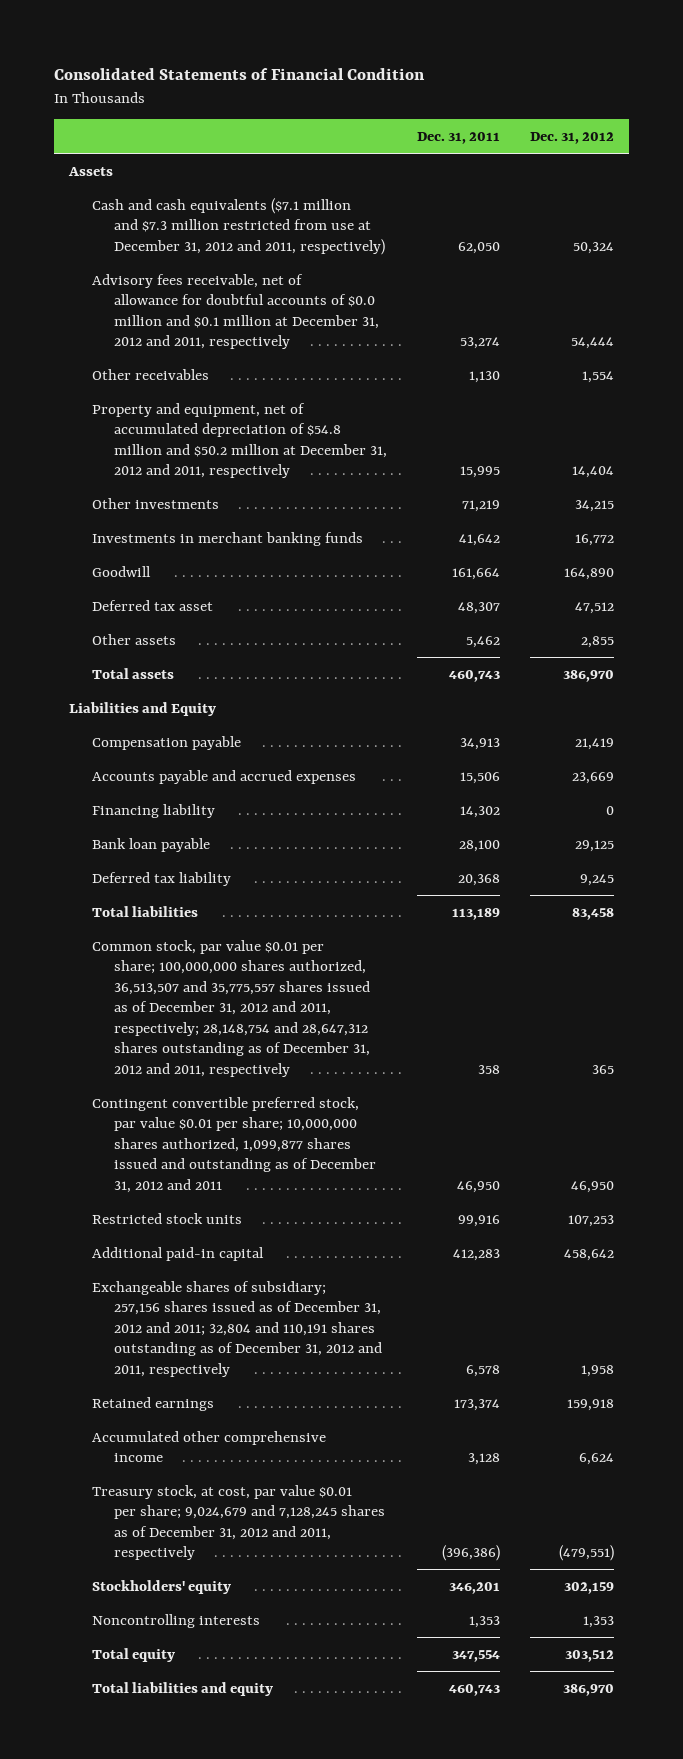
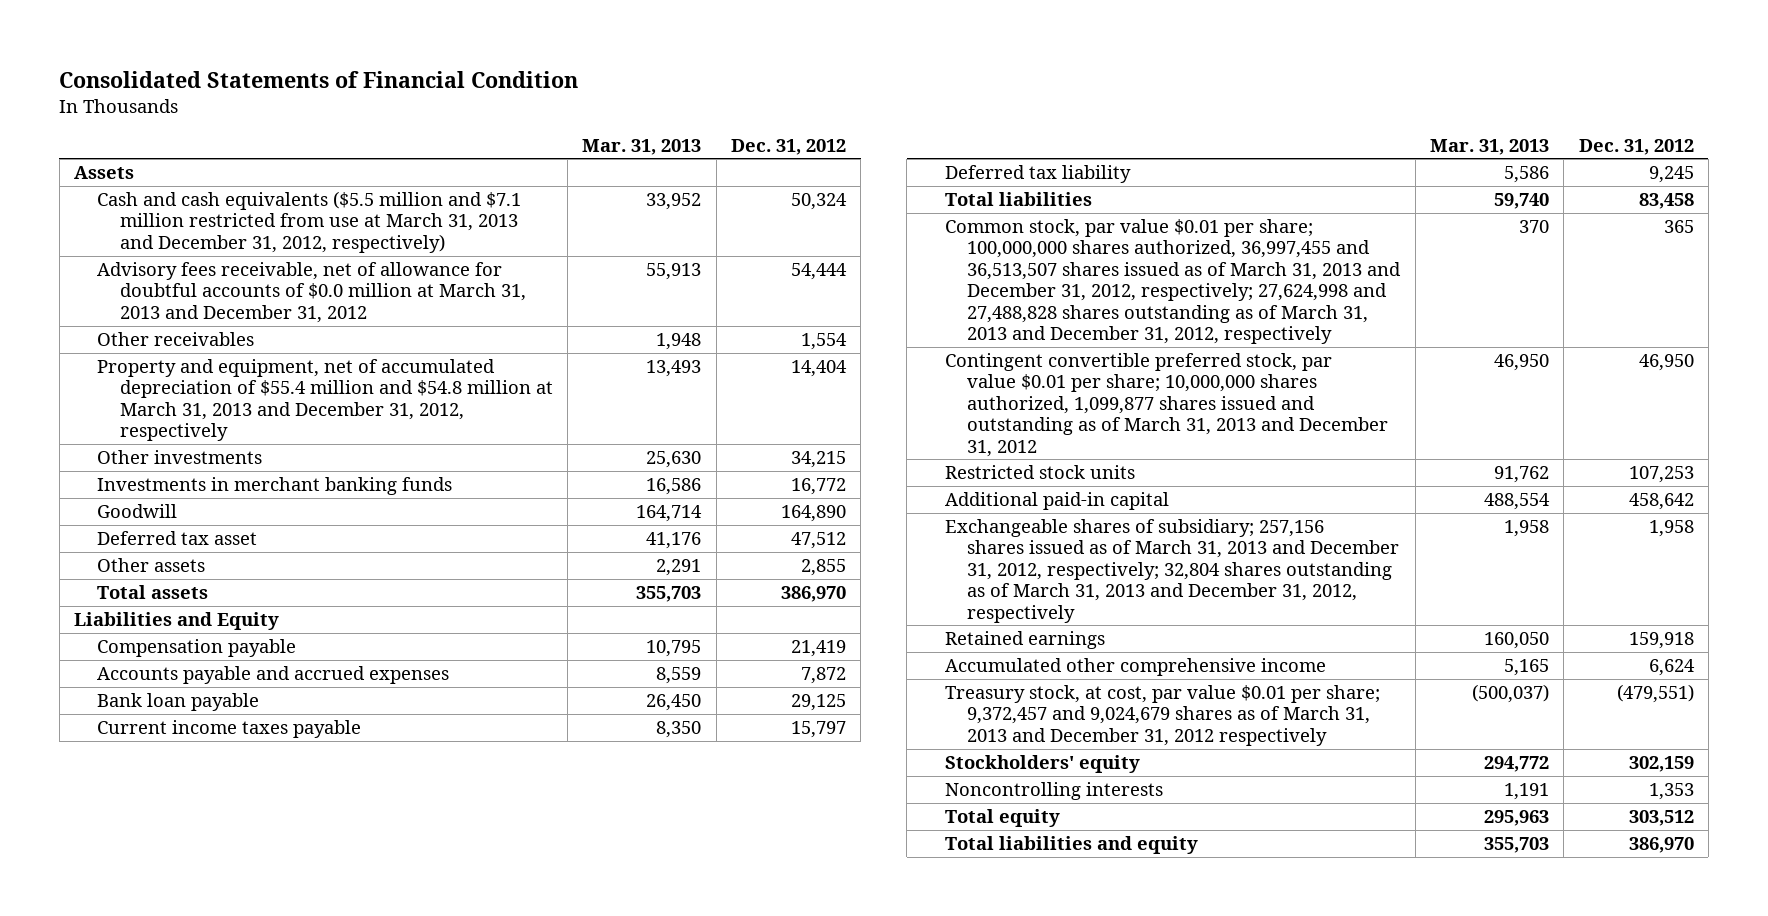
- | Dec. 31, 2011 | Dec. 31, 2012
+ | Mar. 31, 2013 | Dec. 31, 2012
- Cash and cash equivalents ($7.1 million and $7.3 million restricted from use at December 31, 2012 and 2011, respectively) | 62,050 | 50,324
- Advisory fees receivable, net of allowance for doubtful accounts of $0.0 million and $0.1 million at December 31, 2012 and 2011, respectively | 53,274 | 54,444
+ Cash and cash equivalents ($5.5 million and $7.1 million restricted from use at March 31, 2013 and December 31, 2012, respectively) | 33,952 | 50,324
+ Advisory fees receivable, net of allowance for doubtful accounts of $0.0 million at March 31, 2013 and December 31, 2012 | 55,913 | 54,444
- Property and equipment, net of accumulated depreciation of $54.8 million and $50.2 million at December 31, 2012 and 2011, respectively | 15,995 | 14,404
+ Property and equipment, net of accumulated depreciation of $55.4 million and $54.8 million at March 31, 2013 and December 31, 2012, respectively | 13,493 | 14,404
- Accounts payable and accrued expenses | 15,506 | 23,669
- Financing liability | 14,302 | 0
+ Accounts payable and accrued expenses | 8,559 | 7,872
+ Current income taxes payable | 8,350 | 15,797
- Common stock, par value $0.01 per share; 100,000,000 shares authorized, 36,513,507 and 35,775,557 shares issued as of December 31, 2012 and 2011, respectively; 28,148,754 and 28,647,312 shares outstanding as of December 31, 2012 and 2011, respectively | 358 | 365
- Contingent convertible preferred stock, par value $0.01 per share; 10,000,000 shares authorized, 1,099,877 shares issued and outstanding as of December 31, 2012 and 2011 | 46,950 | 46,950
+ Common stock, par value $0.01 per share; 100,000,000 shares authorized, 36,997,455 and 36,513,507 shares issued as of March 31, 2013 and December 31, 2012, respectively; 27,624,998 and 27,488,828 shares outstanding as of March 31, 2013 and December 31, 2012, respectively | 370 | 365
+ Contingent convertible preferred stock, par value $0.01 per share; 10,000,000 shares authorized, 1,099,877 shares issued and outstanding as of March 31, 2013 and December 31, 2012 | 46,950 | 46,950
- Exchangeable shares of subsidiary; 257,156 shares issued as of December 31, 2012 and 2011; 32,804 and 110,191 shares outstanding as of December 31, 2012 and 2011, respectively | 6,578 | 1,958
+ Exchangeable shares of subsidiary; 257,156 shares issued as of March 31, 2013 and December 31, 2012, respectively; 32,804 shares outstanding as of March 31, 2013 and December 31, 2012, respectively | 1,958 | 1,958
- Treasury stock, at cost, par value $0.01 per share; 9,024,679 and 7,128,245 shares as of December 31, 2012 and 2011, respectively | (396,386) | (479,551)
+ Treasury stock, at cost, par value $0.01 per share; 9,372,457 and 9,024,679 shares as of March 31, 2013 and December 31, 2012 respectively | (500,037) | (479,551)

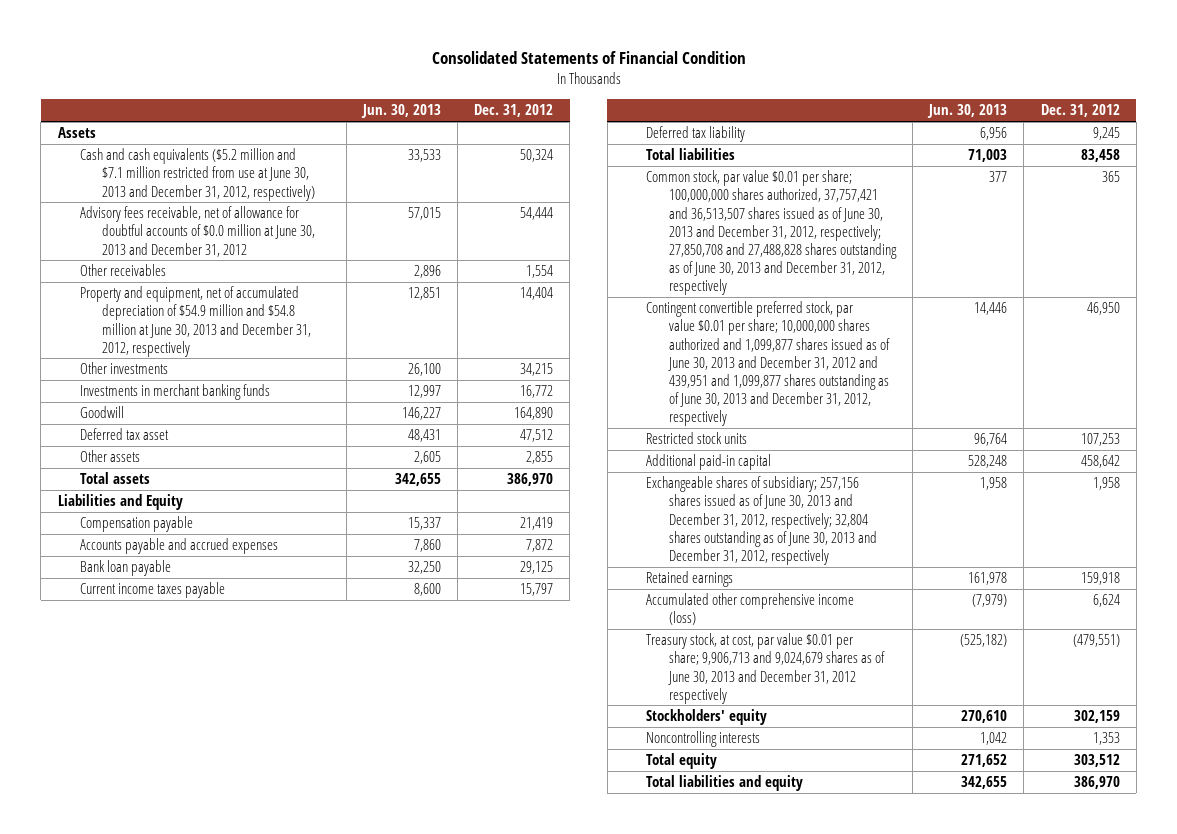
- | Mar. 31, 2013 | Dec. 31, 2012
+ | Jun. 30, 2013 | Dec. 31, 2012
- Cash and cash equivalents ($5.5 million and $7.1 million restricted from use at March 31, 2013 and December 31, 2012, respectively) | 33,952 | 50,324
- Advisory fees receivable, net of allowance for doubtful accounts of $0.0 million at March 31, 2013 and December 31, 2012 | 55,913 | 54,444
+ Cash and cash equivalents ($5.2 million and $7.1 million restricted from use at June 30, 2013 and December 31, 2012, respectively) | 33,533 | 50,324
+ Advisory fees receivable, net of allowance for doubtful accounts of $0.0 million at June 30, 2013 and December 31, 2012 | 57,015 | 54,444
- Property and equipment, net of accumulated depreciation of $55.4 million and $54.8 million at March 31, 2013 and December 31, 2012, respectively | 13,493 | 14,404
+ Property and equipment, net of accumulated depreciation of $54.9 million and $54.8 million at June 30, 2013 and December 31, 2012, respectively | 12,851 | 14,404
- Common stock, par value $0.01 per share; 100,000,000 shares authorized, 36,997,455 and 36,513,507 shares issued as of March 31, 2013 and December 31, 2012, respectively; 27,624,998 and 27,488,828 shares outstanding as of March 31, 2013 and December 31, 2012, respectively | 370 | 365
- Contingent convertible preferred stock, par value $0.01 per share; 10,000,000 shares authorized, 1,099,877 shares issued and outstanding as of March 31, 2013 and December 31, 2012 | 46,950 | 46,950
+ Common stock, par value $0.01 per share; 100,000,000 shares authorized, 37,757,421 and 36,513,507 shares issued as of June 30, 2013 and December 31, 2012, respectively; 27,850,708 and 27,488,828 shares outstanding as of June 30, 2013 and December 31, 2012, respectively | 377 | 365
+ Contingent convertible preferred stock, par value $0.01 per share; 10,000,000 shares authorized and 1,099,877 shares issued as of June 30, 2013 and December 31, 2012 and 439,951 and 1,099,877 shares outstanding as of June 30, 2013 and December 31, 2012, respectively | 14,446 | 46,950
- Exchangeable shares of subsidiary; 257,156 shares issued as of March 31, 2013 and December 31, 2012, respectively; 32,804 shares outstanding as of March 31, 2013 and December 31, 2012, respectively | 1,958 | 1,958
+ Exchangeable shares of subsidiary; 257,156 shares issued as of June 30, 2013 and December 31, 2012, respectively; 32,804 shares outstanding as of June 30, 2013 and December 31, 2012, respectively | 1,958 | 1,958
- Accumulated other comprehensive income | 5,165 | 6,624
- Treasury stock, at cost, par value $0.01 per share; 9,372,457 and 9,024,679 shares as of March 31, 2013 and December 31, 2012 respectively | (500,037) | (479,551)
+ Accumulated other comprehensive income (loss) | (7,979) | 6,624
+ Treasury stock, at cost, par value $0.01 per share; 9,906,713 and 9,024,679 shares as of June 30, 2013 and December 31, 2012 respectively | (525,182) | (479,551)

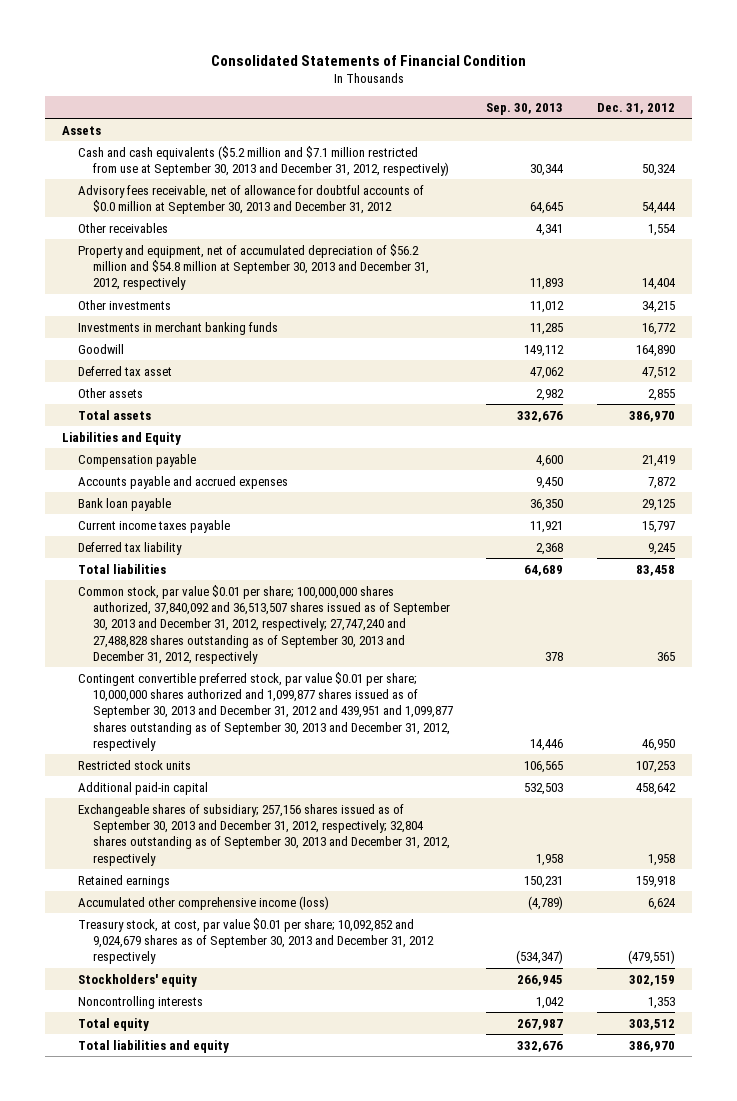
- | Jun. 30, 2013 | Dec. 31, 2012
+ | Sep. 30, 2013 | Dec. 31, 2012
- Cash and cash equivalents ($5.2 million and $7.1 million restricted from use at June 30, 2013 and December 31, 2012, respectively) | 33,533 | 50,324
- Advisory fees receivable, net of allowance for doubtful accounts of $0.0 million at June 30, 2013 and December 31, 2012 | 57,015 | 54,444
+ Cash and cash equivalents ($5.2 million and $7.1 million restricted from use at September 30, 2013 and December 31, 2012, respectively) | 30,344 | 50,324
+ Advisory fees receivable, net of allowance for doubtful accounts of $0.0 million at September 30, 2013 and December 31, 2012 | 64,645 | 54,444
- Property and equipment, net of accumulated depreciation of $54.9 million and $54.8 million at June 30, 2013 and December 31, 2012, respectively | 12,851 | 14,404
+ Property and equipment, net of accumulated depreciation of $56.2 million and $54.8 million at September 30, 2013 and December 31, 2012, respectively | 11,893 | 14,404
- Common stock, par value $0.01 per share; 100,000,000 shares authorized, 37,757,421 and 36,513,507 shares issued as of June 30, 2013 and December 31, 2012, respectively; 27,850,708 and 27,488,828 shares outstanding as of June 30, 2013 and December 31, 2012, respectively | 377 | 365
- Contingent convertible preferred stock, par value $0.01 per share; 10,000,000 shares authorized and 1,099,877 shares issued as of June 30, 2013 and December 31, 2012 and 439,951 and 1,099,877 shares outstanding as of June 30, 2013 and December 31, 2012, respectively | 14,446 | 46,950
+ Common stock, par value $0.01 per share; 100,000,000 shares authorized, 37,840,092 and 36,513,507 shares issued as of September 30, 2013 and December 31, 2012, respectively; 27,747,240 and 27,488,828 shares outstanding as of September 30, 2013 and December 31, 2012, respectively | 378 | 365
+ Contingent convertible preferred stock, par value $0.01 per share; 10,000,000 shares authorized and 1,099,877 shares issued as of September 30, 2013 and December 31, 2012 and 439,951 and 1,099,877 shares outstanding as of September 30, 2013 and December 31, 2012, respectively | 14,446 | 46,950
- Exchangeable shares of subsidiary; 257,156 shares issued as of June 30, 2013 and December 31, 2012, respectively; 32,804 shares outstanding as of June 30, 2013 and December 31, 2012, respectively | 1,958 | 1,958
+ Exchangeable shares of subsidiary; 257,156 shares issued as of September 30, 2013 and December 31, 2012, respectively; 32,804 shares outstanding as of September 30, 2013 and December 31, 2012, respectively | 1,958 | 1,958
- Treasury stock, at cost, par value $0.01 per share; 9,906,713 and 9,024,679 shares as of June 30, 2013 and December 31, 2012 respectively | (525,182) | (479,551)
+ Treasury stock, at cost, par value $0.01 per share; 10,092,852 and 9,024,679 shares as of September 30, 2013 and December 31, 2012 respectively | (534,347) | (479,551)

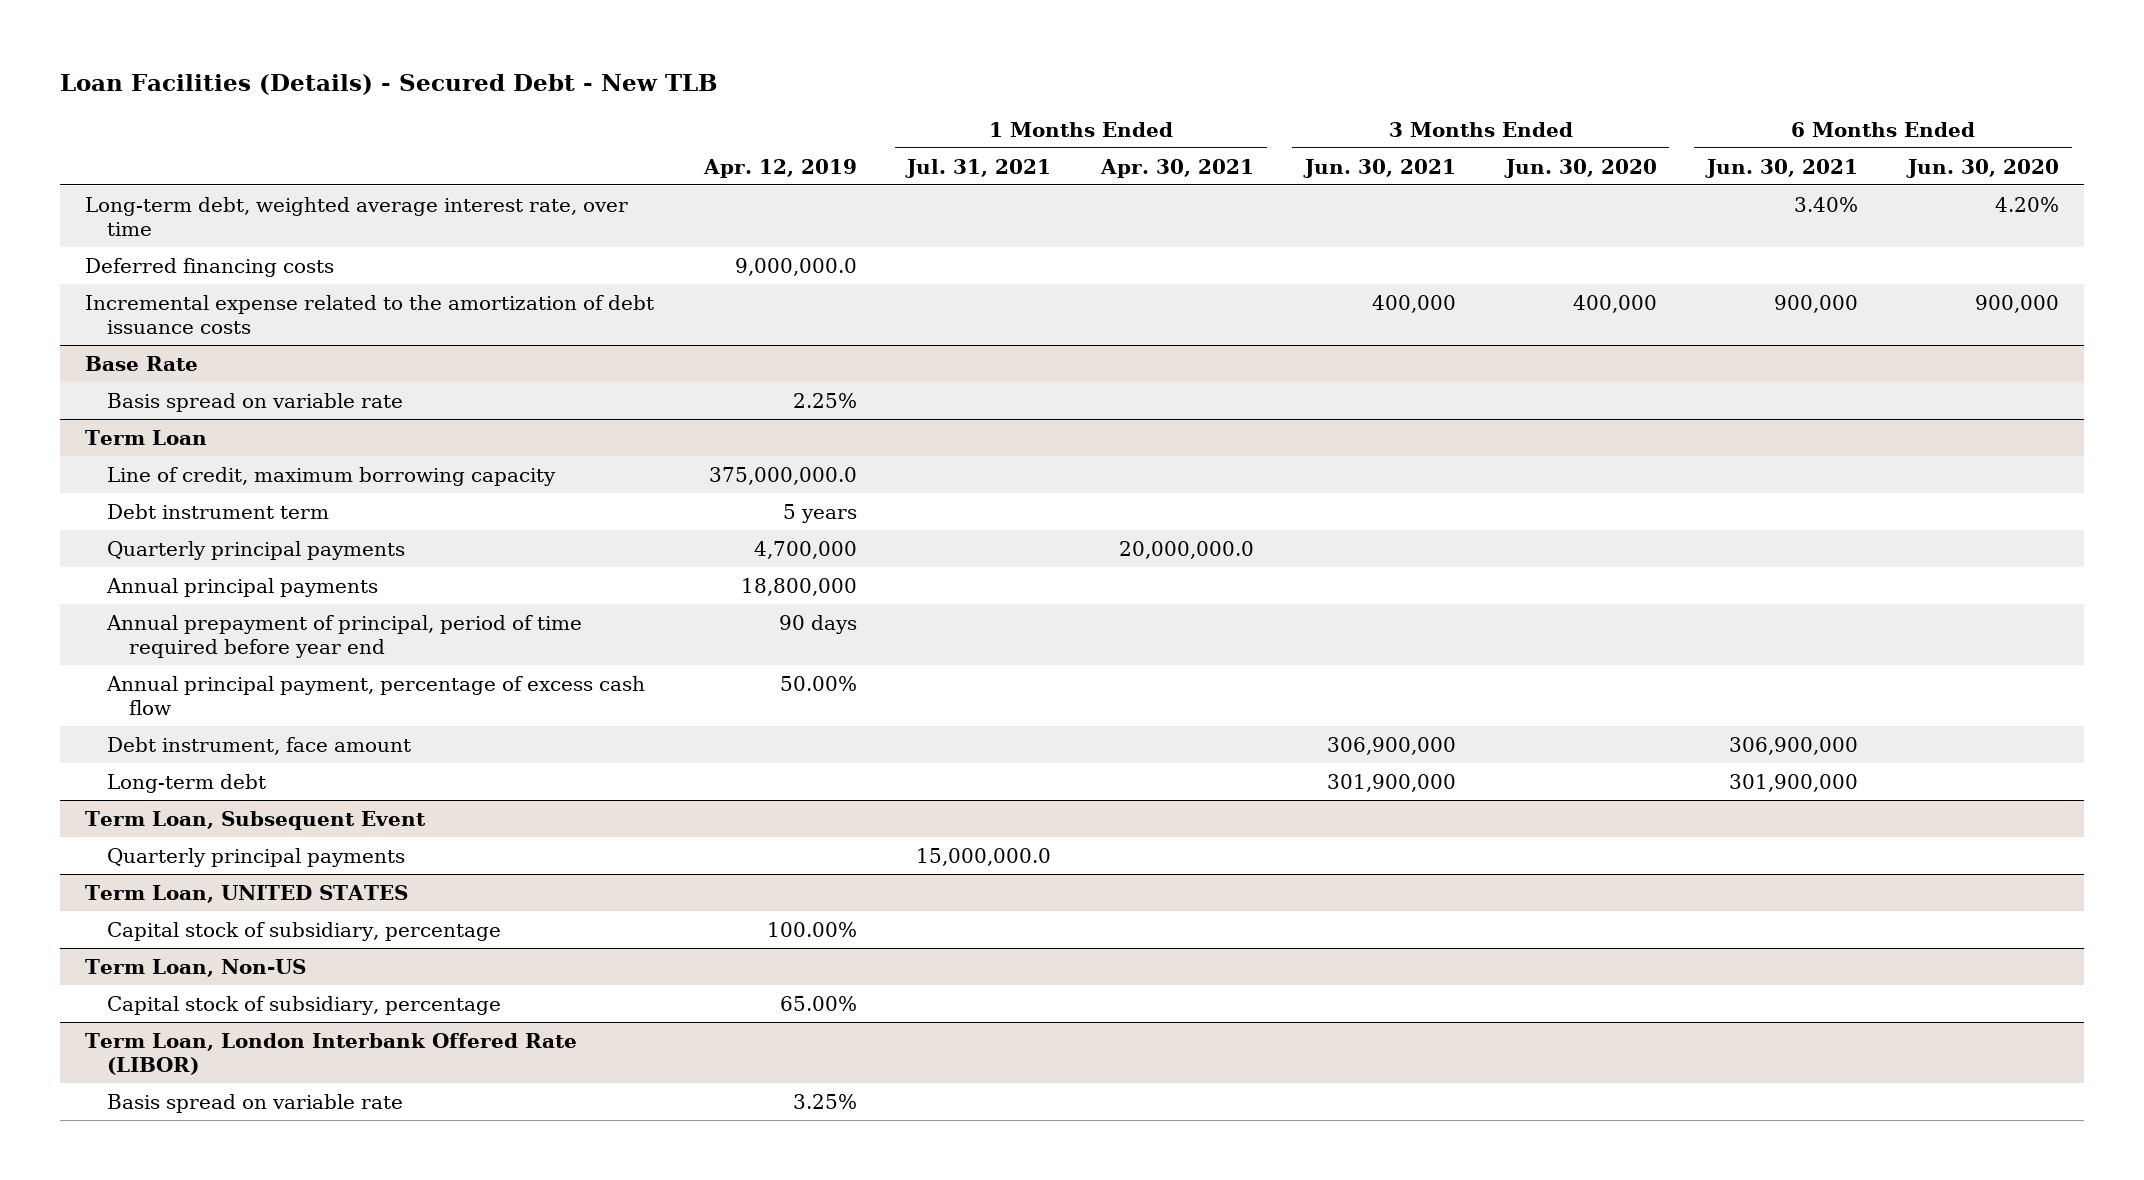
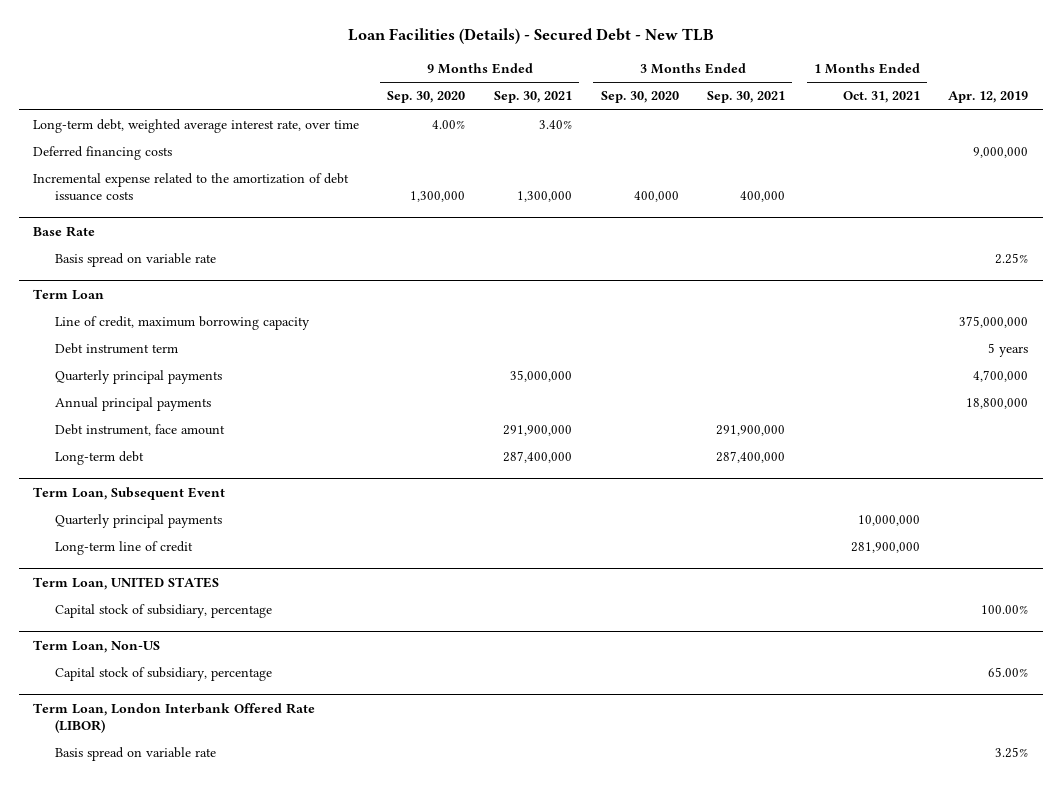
- | Apr. 12, 2019 | 1 Months Ended Jul. 31, 2021 | 1 Months Ended Apr. 30, 2021 | 3 Months Ended Jun. 30, 2021 | 3 Months Ended Jun. 30, 2020 | 6 Months Ended Jun. 30, 2021 | 6 Months Ended Jun. 30, 2020
+ | 9 Months Ended Sep. 30, 2020 | 9 Months Ended Sep. 30, 2021 | 3 Months Ended Sep. 30, 2020 | 3 Months Ended Sep. 30, 2021 | 1 Months Ended Oct. 31, 2021 | Apr. 12, 2019
- Deferred financing costs | 9,000,000.0 | | | | | |
+ Deferred financing costs | | | | | | 9,000,000
@ Term Loan
- Line of credit, maximum borrowing capacity | 375,000,000.0 | | | | | |
+ Line of credit, maximum borrowing capacity | | | | | | 375,000,000
- Annual prepayment of principal, period of time required before year end | 90 days | | | | | |
- Annual principal payment, percentage of excess cash flow | 50.00% | | | | | |
@ Term Loan, Subsequent Event
+ Long-term line of credit | | | | | 281,900,000 |

